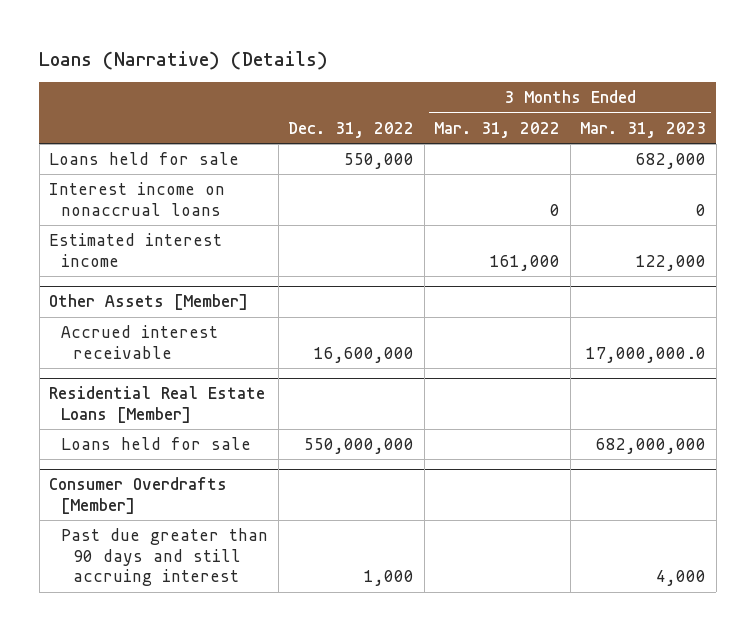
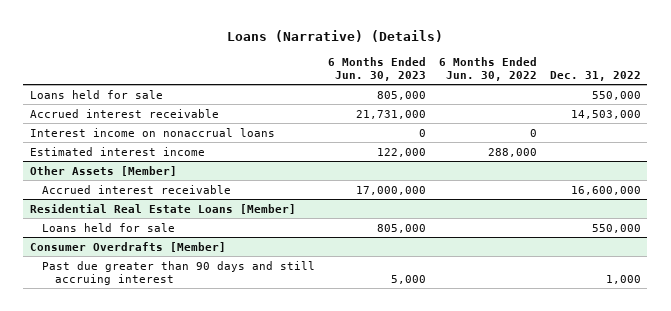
- | Dec. 31, 2022 | 3 Months Ended Mar. 31, 2022 | 3 Months Ended Mar. 31, 2023
+ | 6 Months Ended Jun. 30, 2023 | 6 Months Ended Jun. 30, 2022 | Dec. 31, 2022
+ Accrued interest receivable | 21,731,000 | | 14,503,000
@ Residential Real Estate Loans [Member]
- Loans held for sale | 550,000,000 | | 682,000,000
+ Loans held for sale | 805,000 | | 550,000

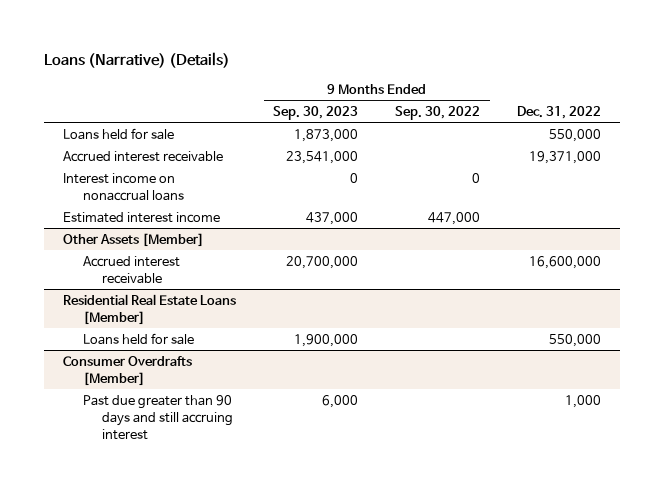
- | 6 Months Ended Jun. 30, 2023 | 6 Months Ended Jun. 30, 2022 | Dec. 31, 2022
+ | 9 Months Ended Sep. 30, 2023 | 9 Months Ended Sep. 30, 2022 | Dec. 31, 2022
- Accrued interest receivable | 21,731,000 | | 14,503,000
+ Accrued interest receivable | 23,541,000 | | 19,371,000

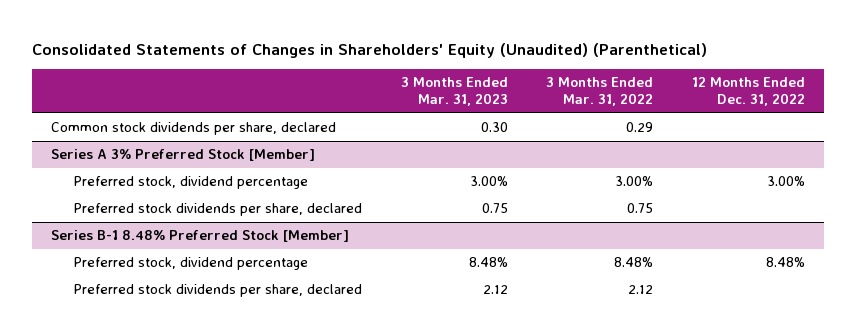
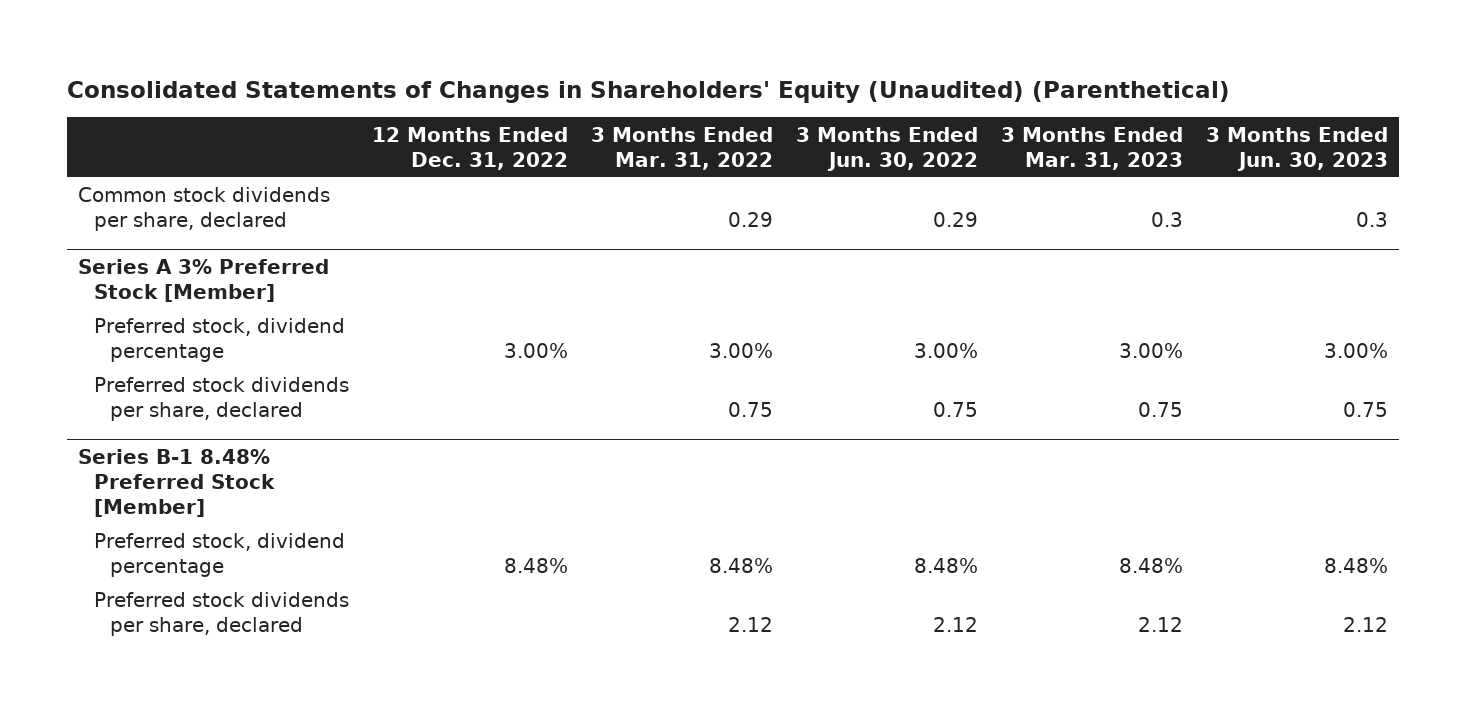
- | 3 Months Ended Mar. 31, 2023 | 3 Months Ended Mar. 31, 2022 | 12 Months Ended Dec. 31, 2022
+ | 12 Months Ended Dec. 31, 2022 | 3 Months Ended Mar. 31, 2022 | 3 Months Ended Jun. 30, 2022 | 3 Months Ended Mar. 31, 2023 | 3 Months Ended Jun. 30, 2023
- Common stock dividends per share, declared | 0.30 | 0.29 |
+ Common stock dividends per share, declared | | 0.29 | 0.29 | 0.3 | 0.3

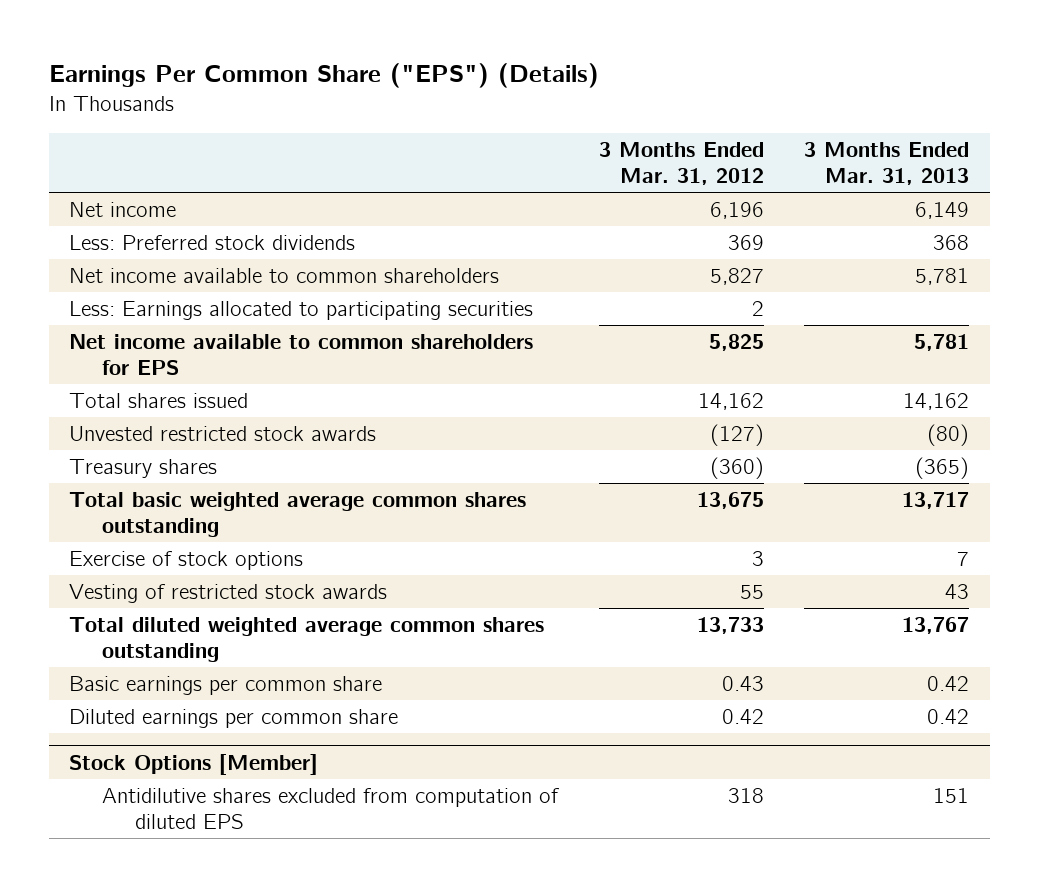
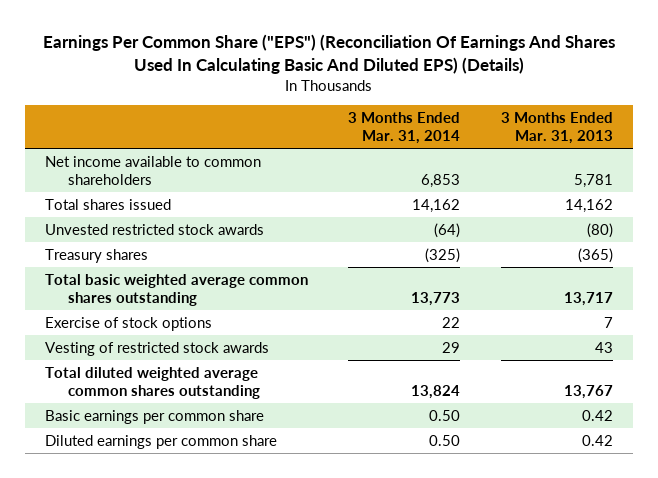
- Earnings Per Common Share ("EPS") (Details)
+ Earnings Per Common Share ("EPS") (Reconciliation Of Earnings And Shares Used In Calculating Basic And Diluted EPS) (Details)
- | 3 Months Ended Mar. 31, 2012 | 3 Months Ended Mar. 31, 2013
+ | 3 Months Ended Mar. 31, 2014 | 3 Months Ended Mar. 31, 2013
- Net income | 6,196 | 6,149
- Less: Preferred stock dividends | 369 | 368
- Less: Earnings allocated to participating securities | 2 |
- Net income available to common shareholders for EPS | 5,825 | 5,781
- Stock Options [Member]
- Antidilutive shares excluded from computation of diluted EPS | 318 | 151

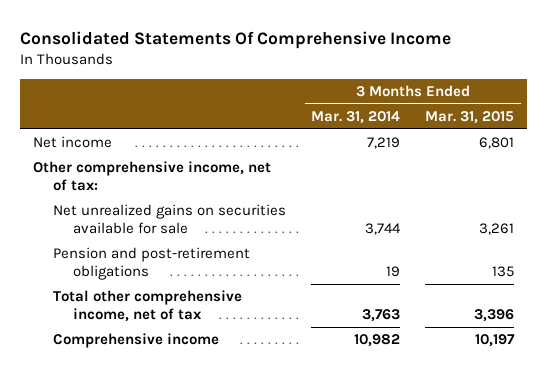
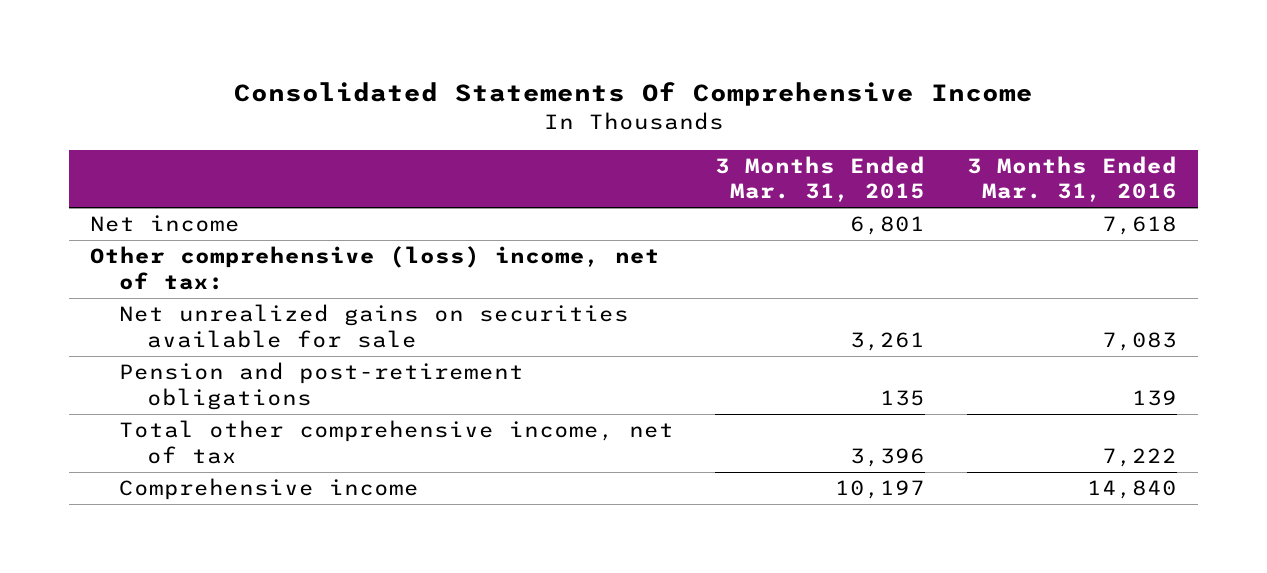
- | 3 Months Ended Mar. 31, 2014 | 3 Months Ended Mar. 31, 2015
+ | 3 Months Ended Mar. 31, 2015 | 3 Months Ended Mar. 31, 2016
- Other comprehensive income, net of tax:
+ Other comprehensive (loss) income, net of tax:

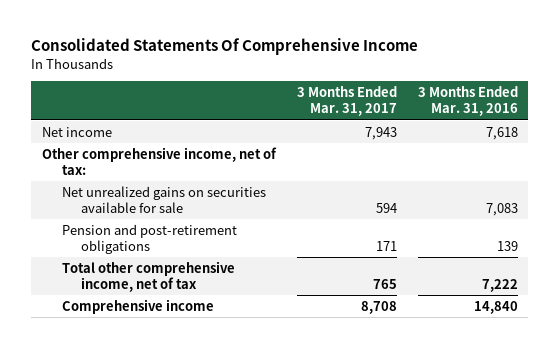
- | 3 Months Ended Mar. 31, 2015 | 3 Months Ended Mar. 31, 2016
+ | 3 Months Ended Mar. 31, 2017 | 3 Months Ended Mar. 31, 2016
- Other comprehensive (loss) income, net of tax:
+ Other comprehensive income, net of tax:

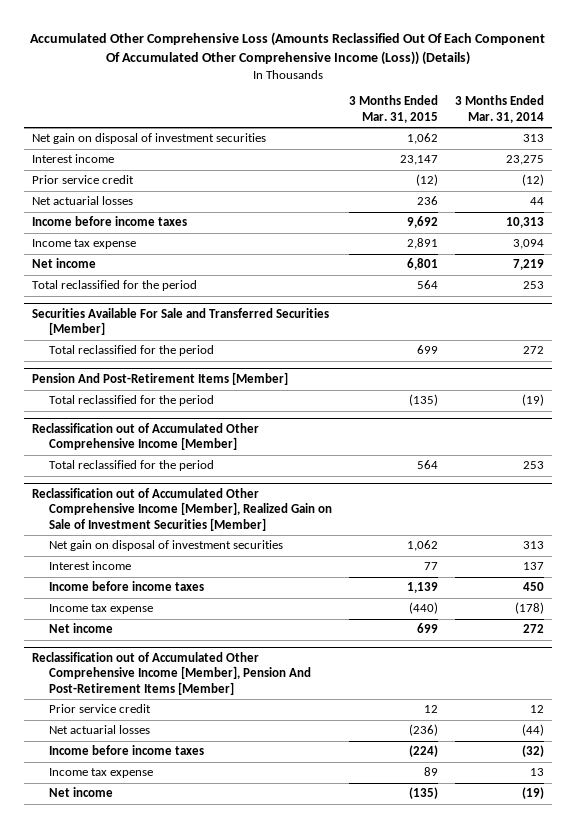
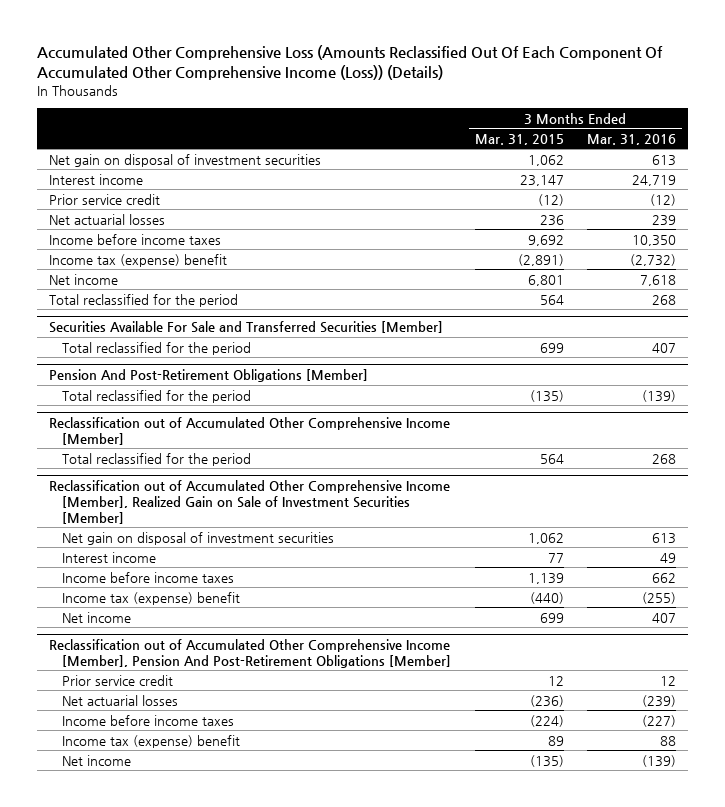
- | 3 Months Ended Mar. 31, 2015 | 3 Months Ended Mar. 31, 2014
+ | 3 Months Ended Mar. 31, 2015 | 3 Months Ended Mar. 31, 2016
- Income tax expense | 2,891 | 3,094
+ Income tax (expense) benefit | (2,891) | (2,732)
- Pension And Post-Retirement Items [Member]
+ Pension And Post-Retirement Obligations [Member]
@ Reclassification out of Accumulated Other Comprehensive Income [Member], Realized Gain on Sale of Investment Securities [Member]
- Income tax expense | (440) | (178)
+ Income tax (expense) benefit | (440) | (255)
- Reclassification out of Accumulated Other Comprehensive Income [Member], Pension And Post-Retirement Items [Member]
+ Reclassification out of Accumulated Other Comprehensive Income [Member], Pension And Post-Retirement Obligations [Member]
- Income tax expense | 89 | 13
+ Income tax (expense) benefit | 89 | 88

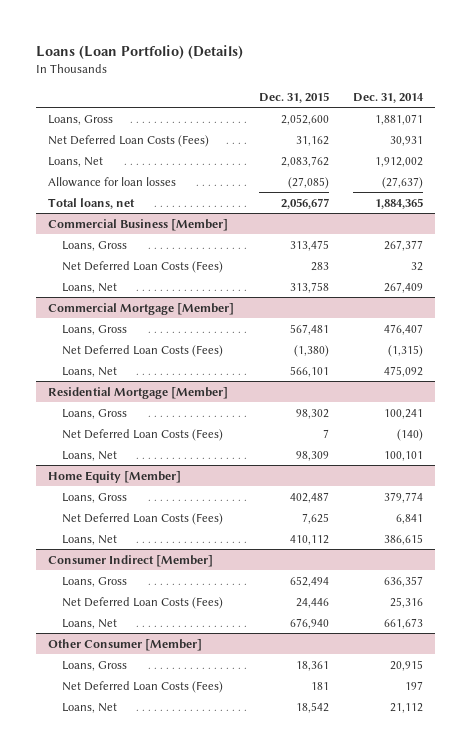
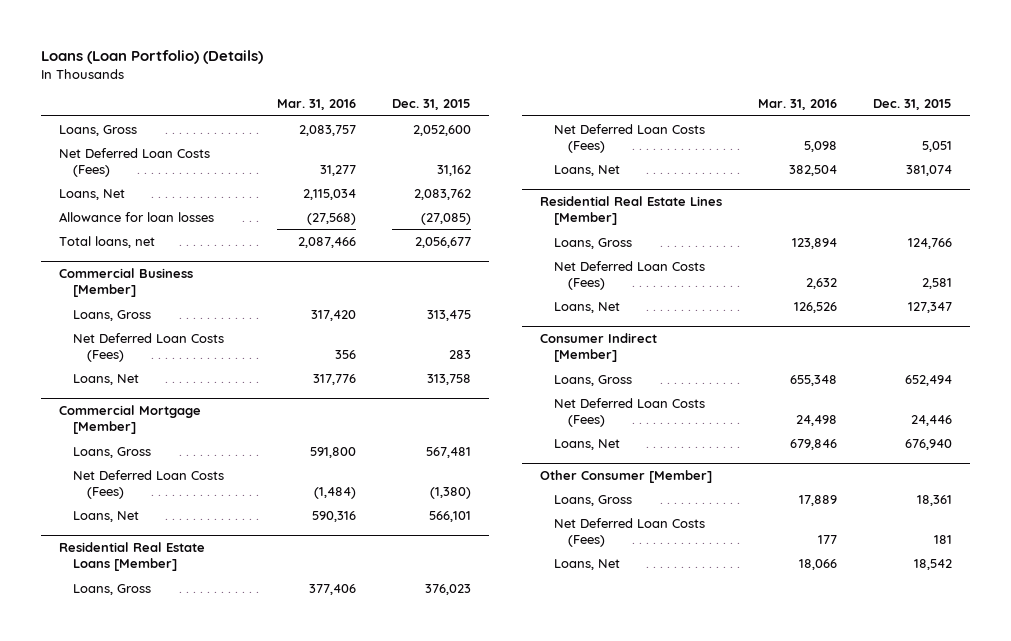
- | Dec. 31, 2015 | Dec. 31, 2014
+ | Mar. 31, 2016 | Dec. 31, 2015
- Residential Mortgage [Member]
- Loans, Gross | 98,302 | 100,241
- Net Deferred Loan Costs (Fees) | 7 | (140)
- Loans, Net | 98,309 | 100,101
- Home Equity [Member]
- Loans, Gross | 402,487 | 379,774
- Net Deferred Loan Costs (Fees) | 7,625 | 6,841
- Loans, Net | 410,112 | 386,615
+ Residential Real Estate Loans [Member]
+ Loans, Gross | 377,406 | 376,023
+ Net Deferred Loan Costs (Fees) | 5,098 | 5,051
+ Loans, Net | 382,504 | 381,074
+ Residential Real Estate Lines [Member]
+ Loans, Gross | 123,894 | 124,766
+ Net Deferred Loan Costs (Fees) | 2,632 | 2,581
+ Loans, Net | 126,526 | 127,347

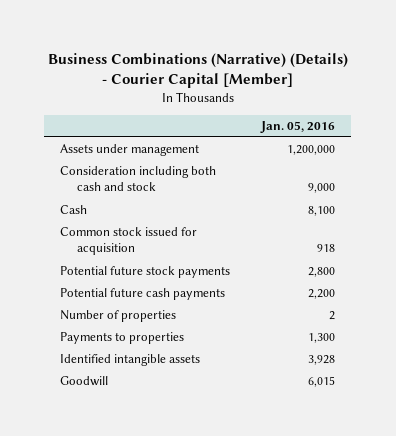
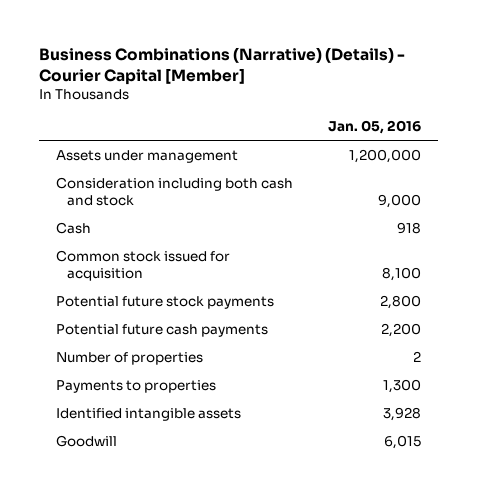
- Cash | 8,100
- Common stock issued for acquisition | 918
+ Cash | 918
+ Common stock issued for acquisition | 8,100

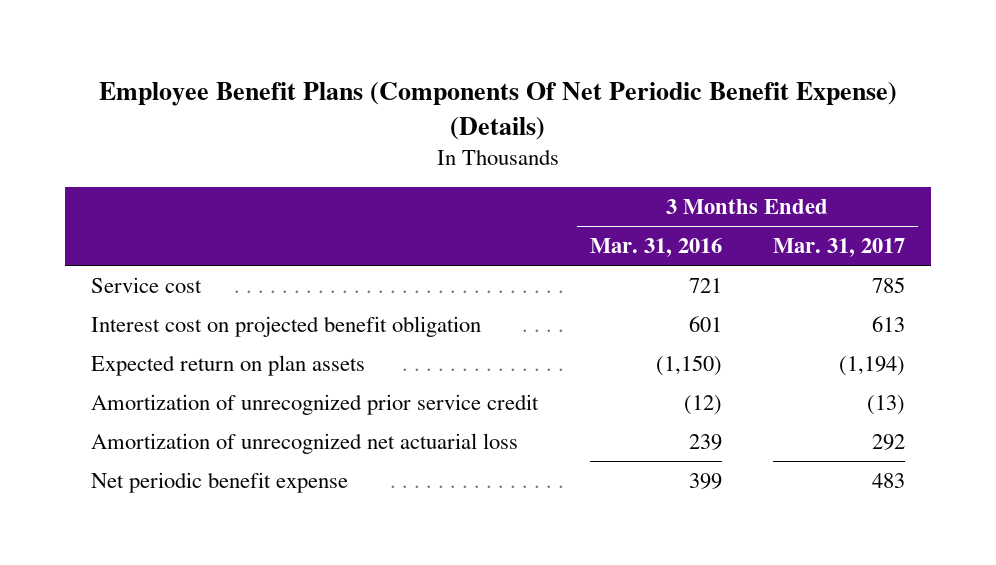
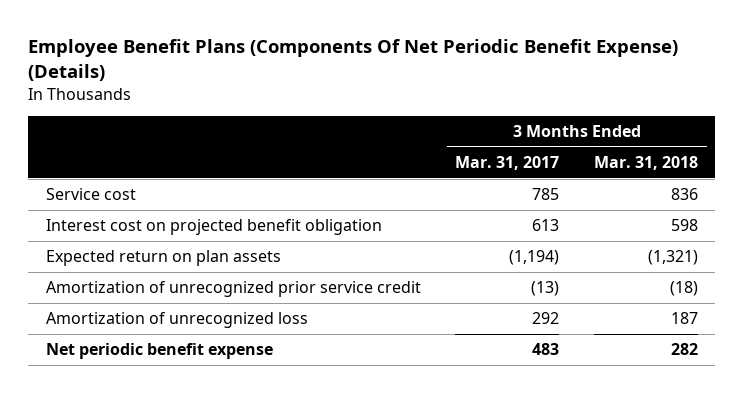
- | 3 Months Ended Mar. 31, 2016 | 3 Months Ended Mar. 31, 2017
+ | 3 Months Ended Mar. 31, 2017 | 3 Months Ended Mar. 31, 2018
- Amortization of unrecognized net actuarial loss | 239 | 292
+ Amortization of unrecognized loss | 292 | 187

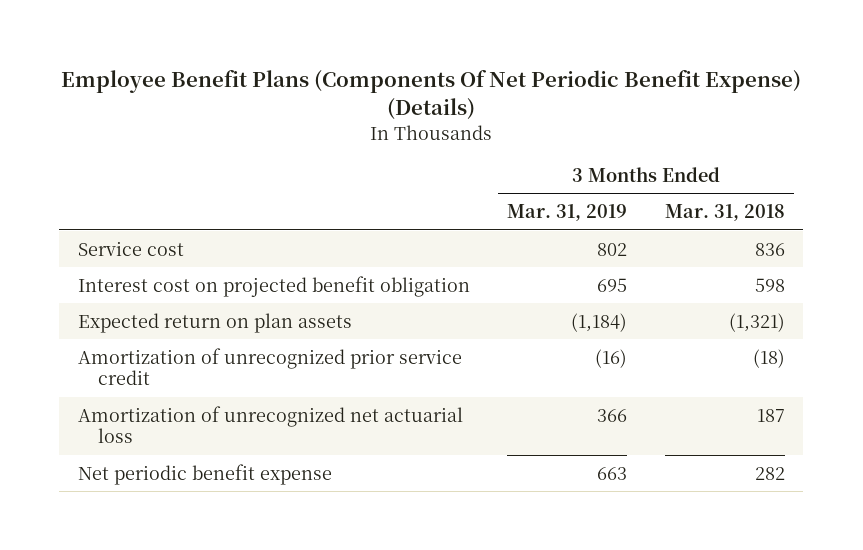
- | 3 Months Ended Mar. 31, 2017 | 3 Months Ended Mar. 31, 2018
+ | 3 Months Ended Mar. 31, 2019 | 3 Months Ended Mar. 31, 2018
- Amortization of unrecognized loss | 292 | 187
+ Amortization of unrecognized net actuarial loss | 366 | 187

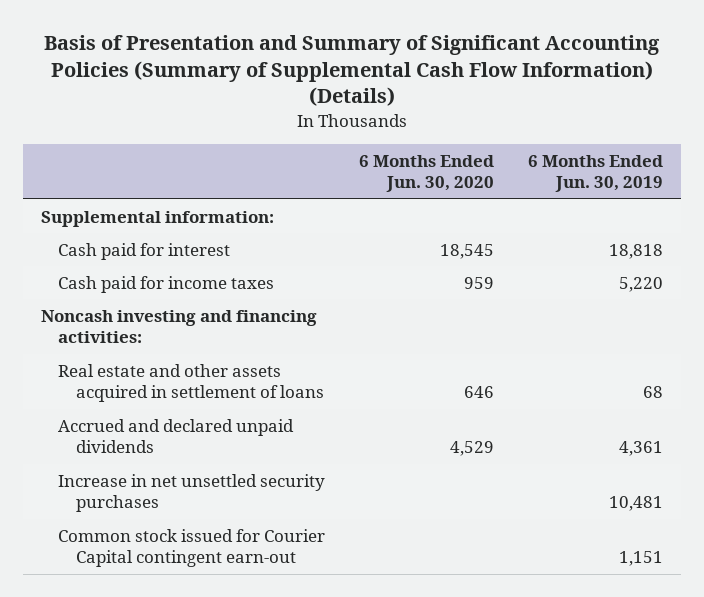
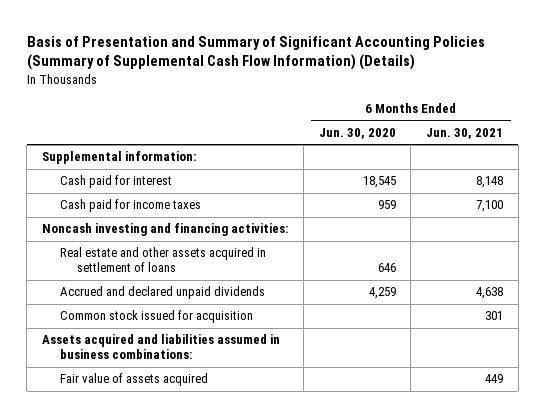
- | 6 Months Ended Jun. 30, 2020 | 6 Months Ended Jun. 30, 2019
+ | 6 Months Ended Jun. 30, 2020 | 6 Months Ended Jun. 30, 2021
- Accrued and declared unpaid dividends | 4,529 | 4,361
- Increase in net unsettled security purchases | | 10,481
- Common stock issued for Courier Capital contingent earn-out | | 1,151
+ Accrued and declared unpaid dividends | 4,259 | 4,638
+ Common stock issued for acquisition | | 301
+ Assets acquired and liabilities assumed in business combinations:
+ Fair value of assets acquired | | 449

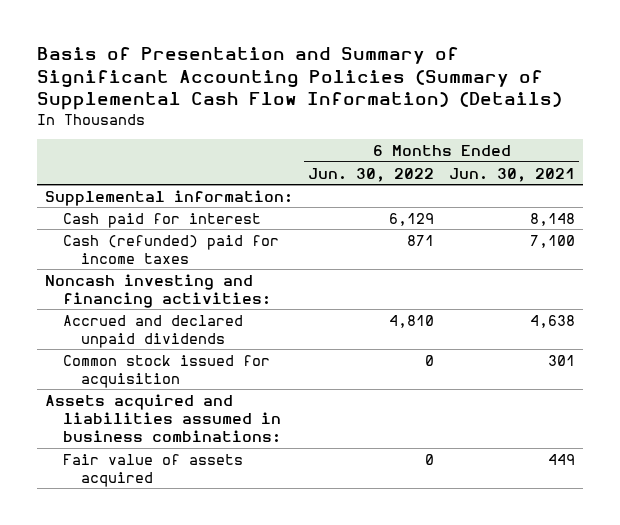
- | 6 Months Ended Jun. 30, 2020 | 6 Months Ended Jun. 30, 2021
+ | 6 Months Ended Jun. 30, 2022 | 6 Months Ended Jun. 30, 2021
- Cash paid for income taxes | 959 | 7,100
+ Cash (refunded) paid for income taxes | 871 | 7,100
- Real estate and other assets acquired in settlement of loans | 646 |

